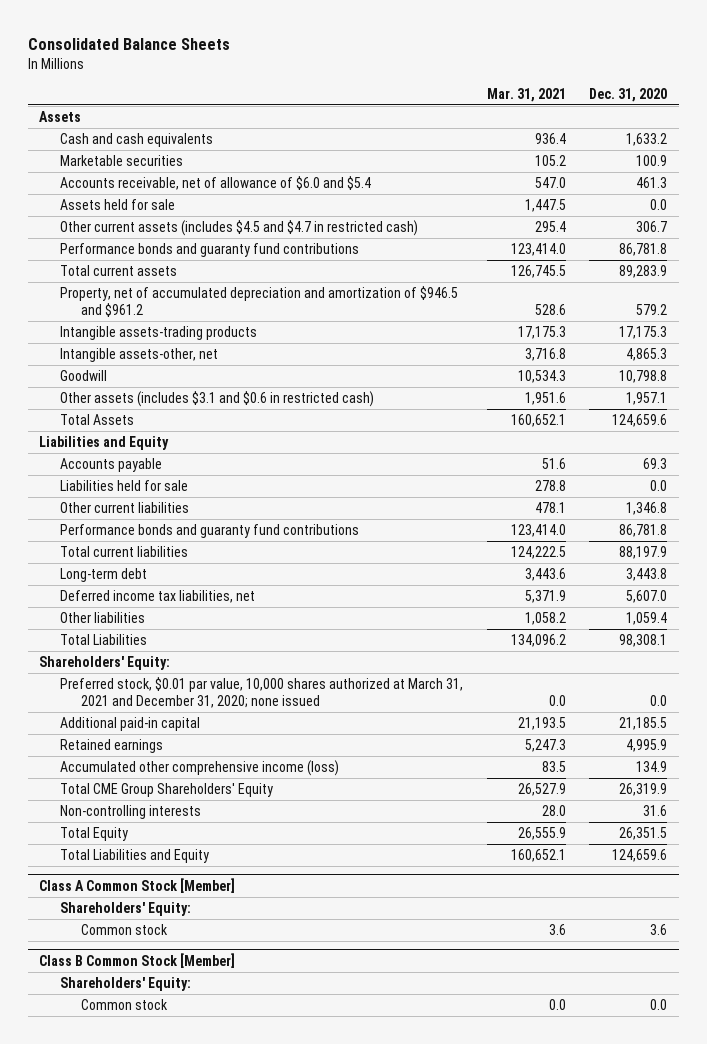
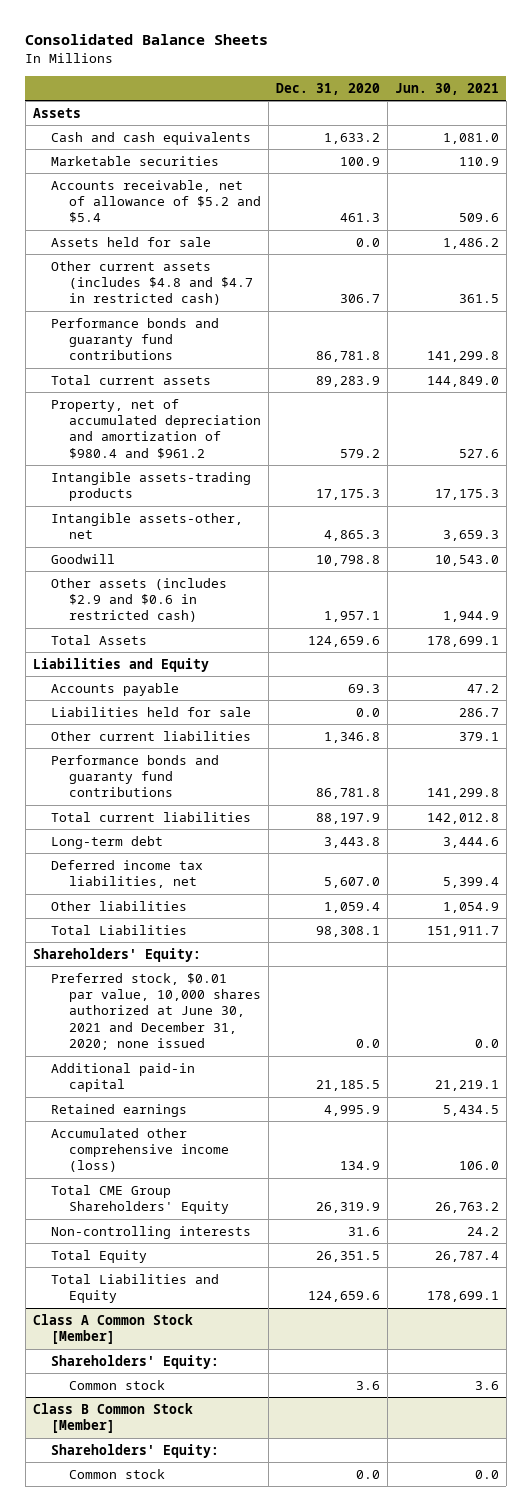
- | Mar. 31, 2021 | Dec. 31, 2020
+ | Dec. 31, 2020 | Jun. 30, 2021
- Accounts receivable, net of allowance of $6.0 and $5.4 | 547.0 | 461.3
+ Accounts receivable, net of allowance of $5.2 and $5.4 | 461.3 | 509.6
- Other current assets (includes $4.5 and $4.7 in restricted cash) | 295.4 | 306.7
+ Other current assets (includes $4.8 and $4.7 in restricted cash) | 306.7 | 361.5
- Property, net of accumulated depreciation and amortization of $946.5 and $961.2 | 528.6 | 579.2
+ Property, net of accumulated depreciation and amortization of $980.4 and $961.2 | 579.2 | 527.6
- Other assets (includes $3.1 and $0.6 in restricted cash) | 1,951.6 | 1,957.1
+ Other assets (includes $2.9 and $0.6 in restricted cash) | 1,957.1 | 1,944.9
- Preferred stock, $0.01 par value, 10,000 shares authorized at March 31, 2021 and December 31, 2020; none issued | 0.0 | 0.0
+ Preferred stock, $0.01 par value, 10,000 shares authorized at June 30, 2021 and December 31, 2020; none issued | 0.0 | 0.0

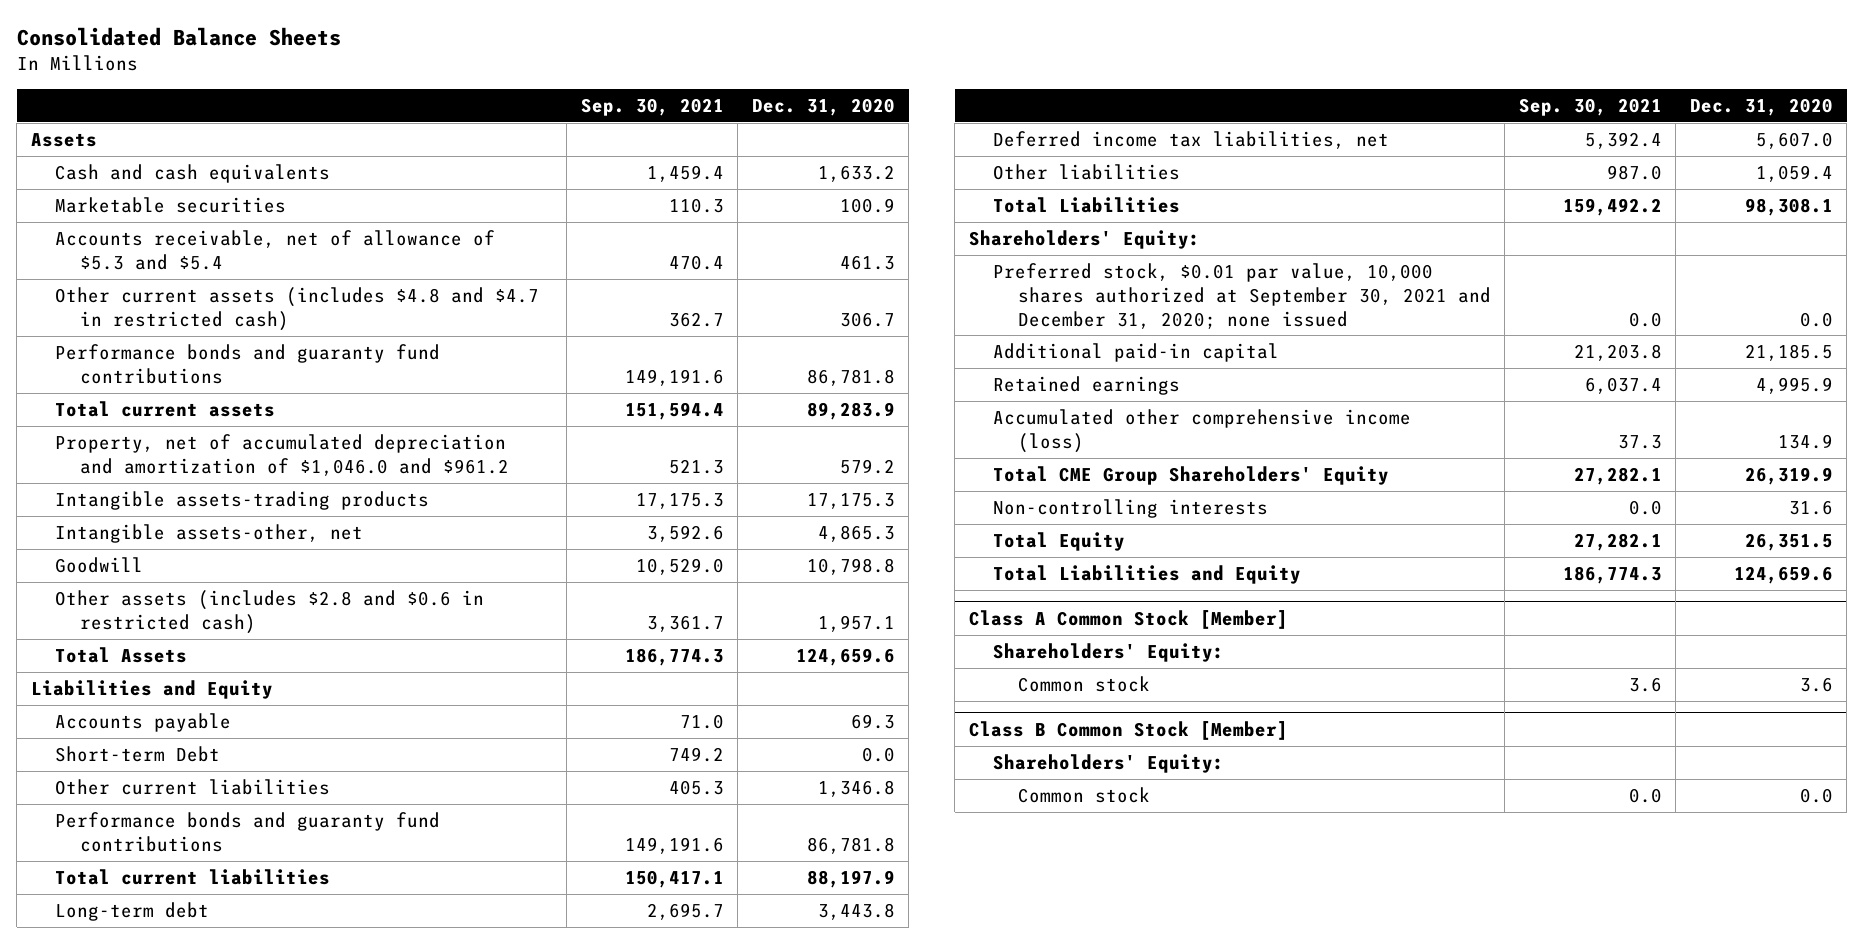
- | Dec. 31, 2020 | Jun. 30, 2021
+ | Sep. 30, 2021 | Dec. 31, 2020
- Accounts receivable, net of allowance of $5.2 and $5.4 | 461.3 | 509.6
- Assets held for sale | 0.0 | 1,486.2
+ Accounts receivable, net of allowance of $5.3 and $5.4 | 470.4 | 461.3
- Property, net of accumulated depreciation and amortization of $980.4 and $961.2 | 579.2 | 527.6
+ Property, net of accumulated depreciation and amortization of $1,046.0 and $961.2 | 521.3 | 579.2
- Other assets (includes $2.9 and $0.6 in restricted cash) | 1,957.1 | 1,944.9
+ Other assets (includes $2.8 and $0.6 in restricted cash) | 3,361.7 | 1,957.1
- Liabilities held for sale | 0.0 | 286.7
+ Short-term Debt | 749.2 | 0.0
- Preferred stock, $0.01 par value, 10,000 shares authorized at June 30, 2021 and December 31, 2020; none issued | 0.0 | 0.0
+ Preferred stock, $0.01 par value, 10,000 shares authorized at September 30, 2021 and December 31, 2020; none issued | 0.0 | 0.0

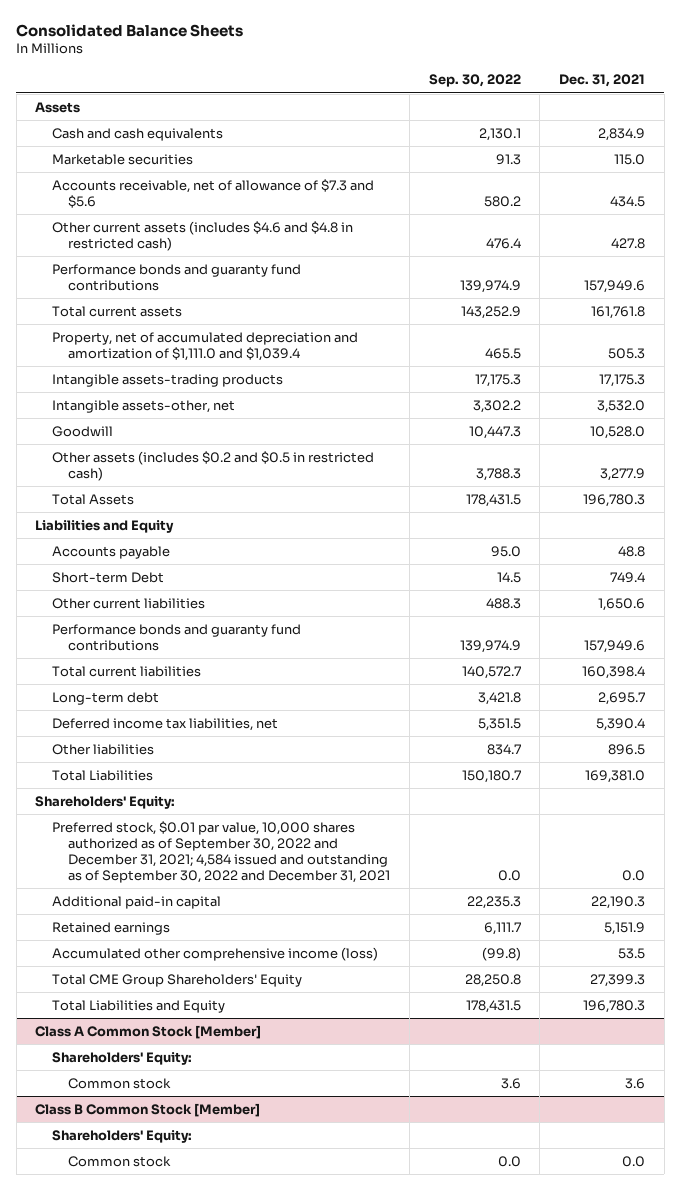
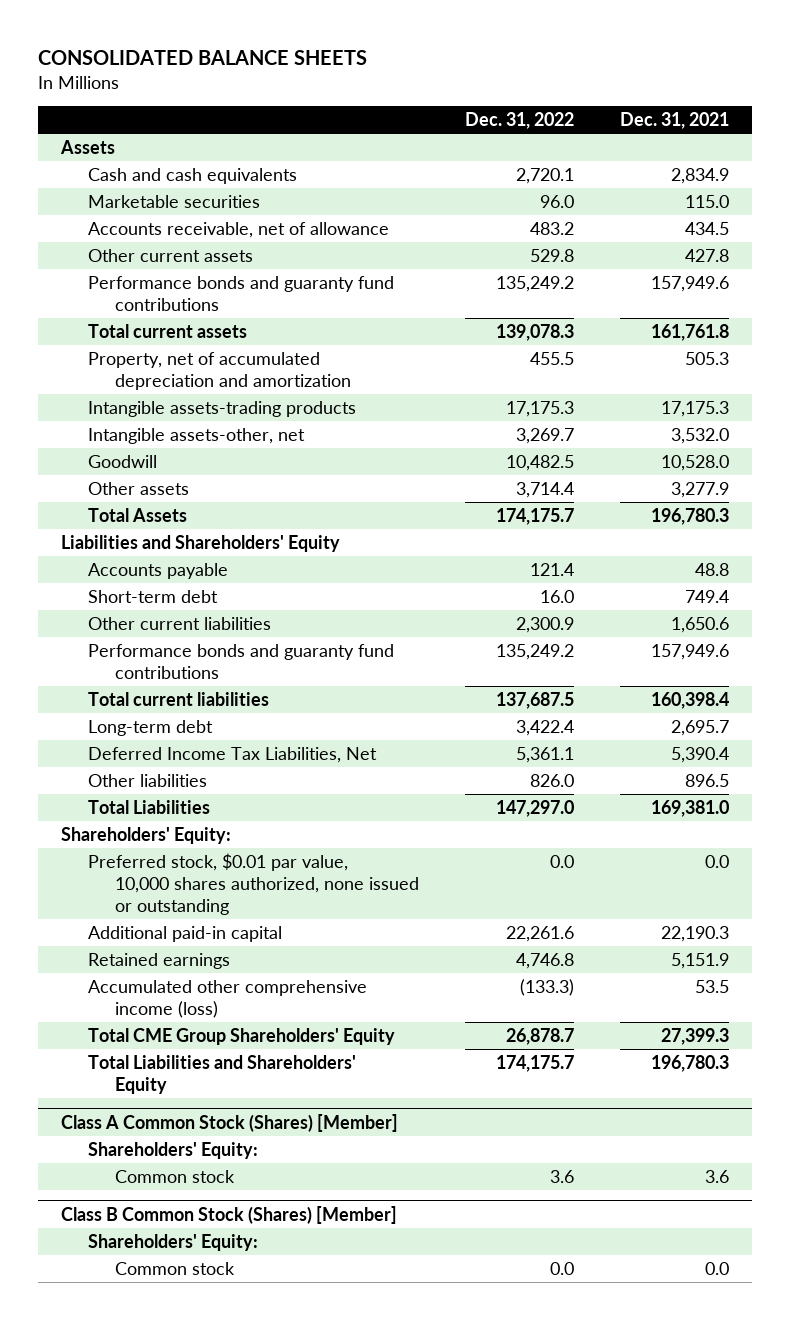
- Consolidated Balance Sheets
+ CONSOLIDATED BALANCE SHEETS
- | Sep. 30, 2022 | Dec. 31, 2021
+ | Dec. 31, 2022 | Dec. 31, 2021
- Accounts receivable, net of allowance of $7.3 and $5.6 | 580.2 | 434.5
- Other current assets (includes $4.6 and $4.8 in restricted cash) | 476.4 | 427.8
+ Accounts receivable, net of allowance | 483.2 | 434.5
+ Other current assets | 529.8 | 427.8
- Property, net of accumulated depreciation and amortization of $1,111.0 and $1,039.4 | 465.5 | 505.3
+ Property, net of accumulated depreciation and amortization | 455.5 | 505.3
- Other assets (includes $0.2 and $0.5 in restricted cash) | 3,788.3 | 3,277.9
+ Other assets | 3,714.4 | 3,277.9
- Liabilities and Equity
+ Liabilities and Shareholders' Equity
- Short-term Debt | 14.5 | 749.4
+ Short-term debt | 16.0 | 749.4
- Deferred income tax liabilities, net | 5,351.5 | 5,390.4
+ Deferred Income Tax Liabilities, Net | 5,361.1 | 5,390.4
- Preferred stock, $0.01 par value, 10,000 shares authorized as of September 30, 2022 and December 31, 2021; 4,584 issued and outstanding as of September 30, 2022 and December 31, 2021 | 0.0 | 0.0
+ Preferred stock, $0.01 par value, 10,000 shares authorized, none issued or outstanding | 0.0 | 0.0
- Total Liabilities and Equity | 178,431.5 | 196,780.3
- Class A Common Stock [Member]
+ Total Liabilities and Shareholders' Equity | 174,175.7 | 196,780.3
+ Class A Common Stock (Shares) [Member]
- Class B Common Stock [Member]
+ Class B Common Stock (Shares) [Member]

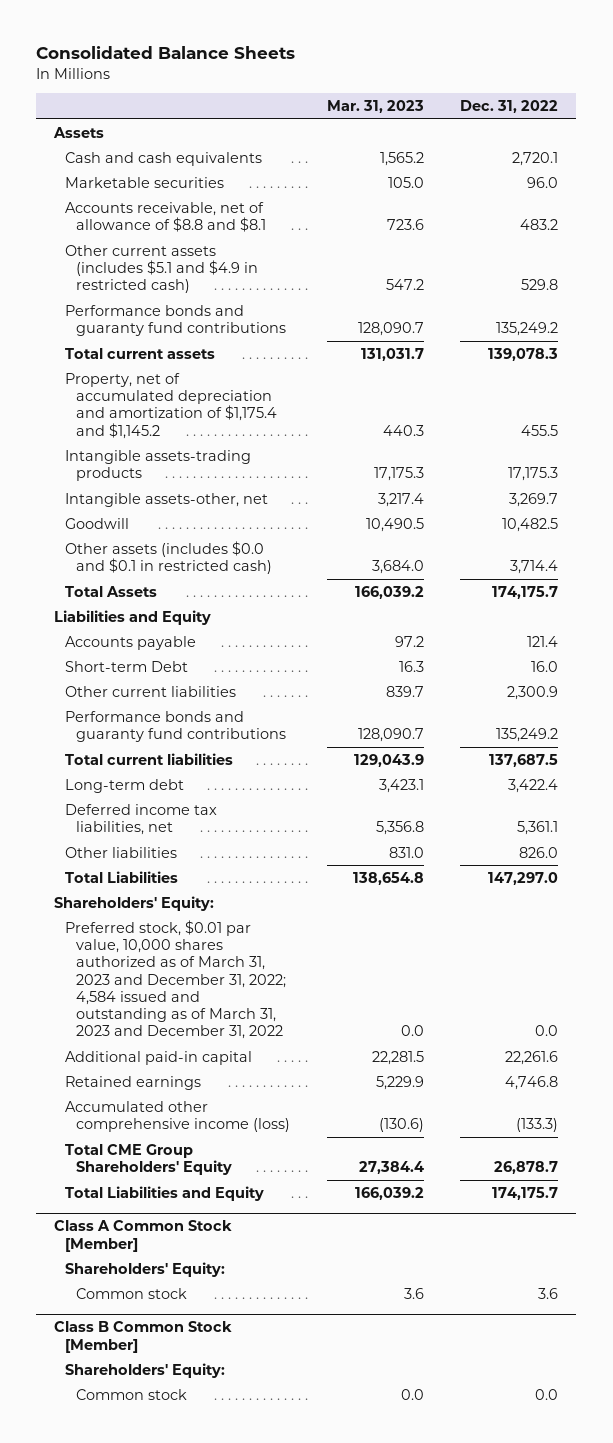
- CONSOLIDATED BALANCE SHEETS
+ Consolidated Balance Sheets
- | Dec. 31, 2022 | Dec. 31, 2021
+ | Mar. 31, 2023 | Dec. 31, 2022
- Accounts receivable, net of allowance | 483.2 | 434.5
- Other current assets | 529.8 | 427.8
+ Accounts receivable, net of allowance of $8.8 and $8.1 | 723.6 | 483.2
+ Other current assets (includes $5.1 and $4.9 in restricted cash) | 547.2 | 529.8
- Property, net of accumulated depreciation and amortization | 455.5 | 505.3
+ Property, net of accumulated depreciation and amortization of $1,175.4 and $1,145.2 | 440.3 | 455.5
- Other assets | 3,714.4 | 3,277.9
+ Other assets (includes $0.0 and $0.1 in restricted cash) | 3,684.0 | 3,714.4
- Liabilities and Shareholders' Equity
+ Liabilities and Equity
- Short-term debt | 16.0 | 749.4
+ Short-term Debt | 16.3 | 16.0
- Deferred Income Tax Liabilities, Net | 5,361.1 | 5,390.4
+ Deferred income tax liabilities, net | 5,356.8 | 5,361.1
- Preferred stock, $0.01 par value, 10,000 shares authorized, none issued or outstanding | 0.0 | 0.0
+ Preferred stock, $0.01 par value, 10,000 shares authorized as of March 31, 2023 and December 31, 2022; 4,584 issued and outstanding as of March 31, 2023 and December 31, 2022 | 0.0 | 0.0
- Total Liabilities and Shareholders' Equity | 174,175.7 | 196,780.3
- Class A Common Stock (Shares) [Member]
+ Total Liabilities and Equity | 166,039.2 | 174,175.7
+ Class A Common Stock [Member]
- Class B Common Stock (Shares) [Member]
+ Class B Common Stock [Member]

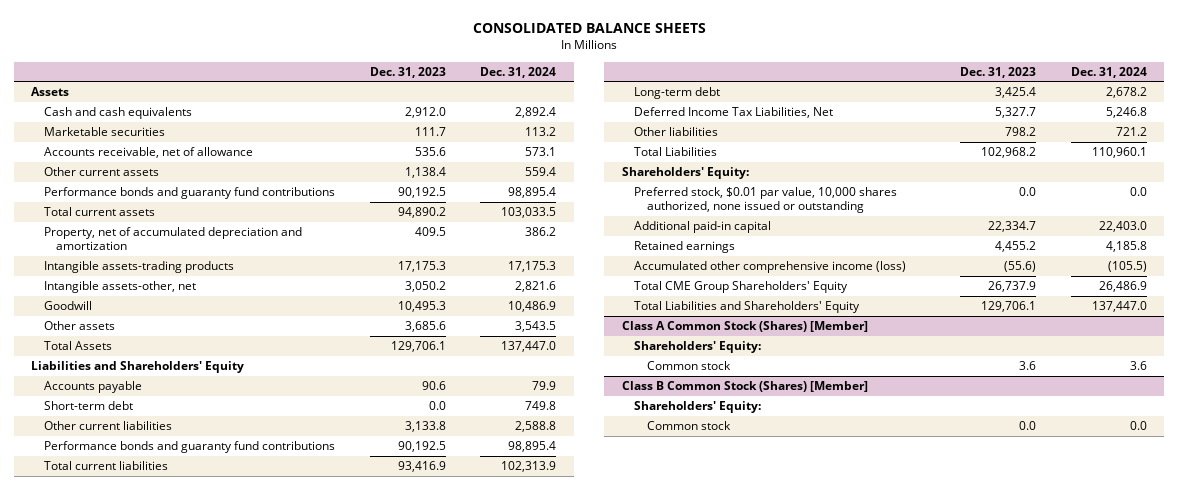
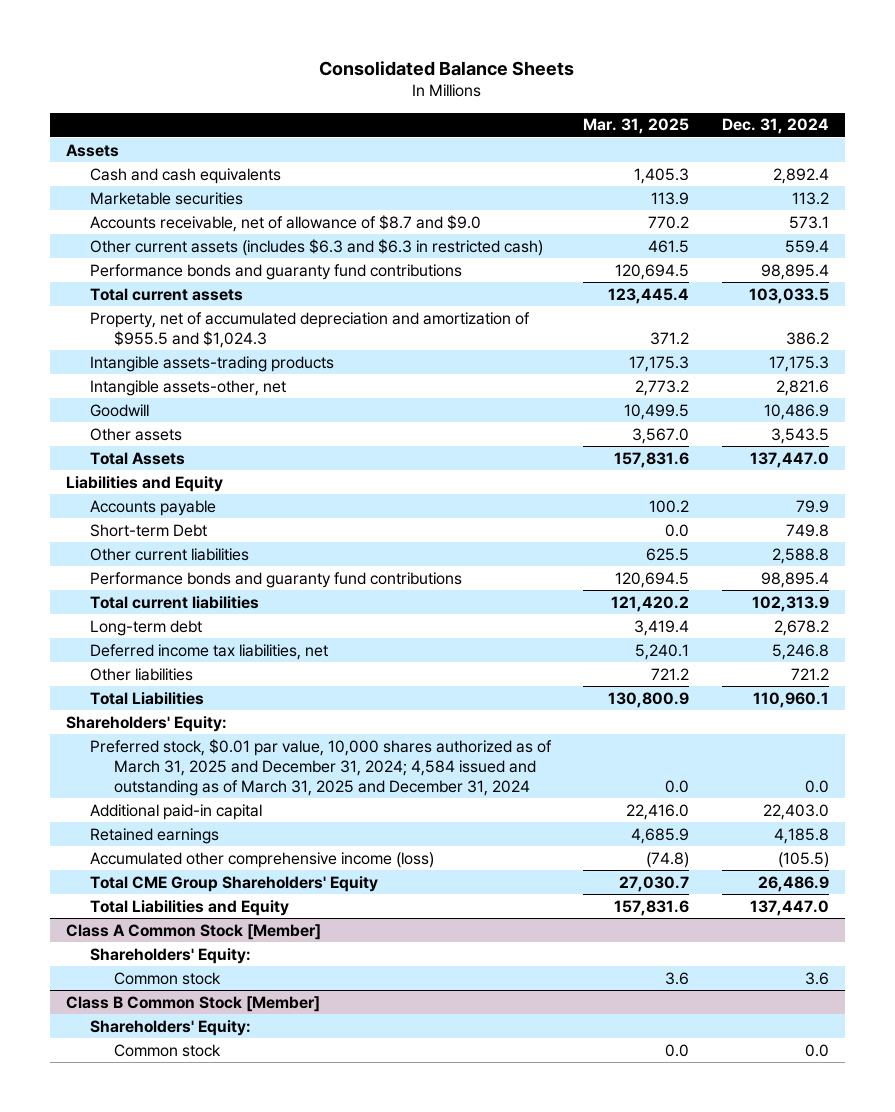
- CONSOLIDATED BALANCE SHEETS
+ Consolidated Balance Sheets
- | Dec. 31, 2023 | Dec. 31, 2024
+ | Mar. 31, 2025 | Dec. 31, 2024
- Accounts receivable, net of allowance | 535.6 | 573.1
- Other current assets | 1,138.4 | 559.4
+ Accounts receivable, net of allowance of $8.7 and $9.0 | 770.2 | 573.1
+ Other current assets (includes $6.3 and $6.3 in restricted cash) | 461.5 | 559.4
- Property, net of accumulated depreciation and amortization | 409.5 | 386.2
+ Property, net of accumulated depreciation and amortization of $955.5 and $1,024.3 | 371.2 | 386.2
- Liabilities and Shareholders' Equity
+ Liabilities and Equity
- Short-term debt | 0.0 | 749.8
+ Short-term Debt | 0.0 | 749.8
- Deferred Income Tax Liabilities, Net | 5,327.7 | 5,246.8
+ Deferred income tax liabilities, net | 5,240.1 | 5,246.8
- Preferred stock, $0.01 par value, 10,000 shares authorized, none issued or outstanding | 0.0 | 0.0
+ Preferred stock, $0.01 par value, 10,000 shares authorized as of March 31, 2025 and December 31, 2024; 4,584 issued and outstanding as of March 31, 2025 and December 31, 2024 | 0.0 | 0.0
- Total Liabilities and Shareholders' Equity | 129,706.1 | 137,447.0
- Class A Common Stock (Shares) [Member]
+ Total Liabilities and Equity | 157,831.6 | 137,447.0
+ Class A Common Stock [Member]
- Class B Common Stock (Shares) [Member]
+ Class B Common Stock [Member]

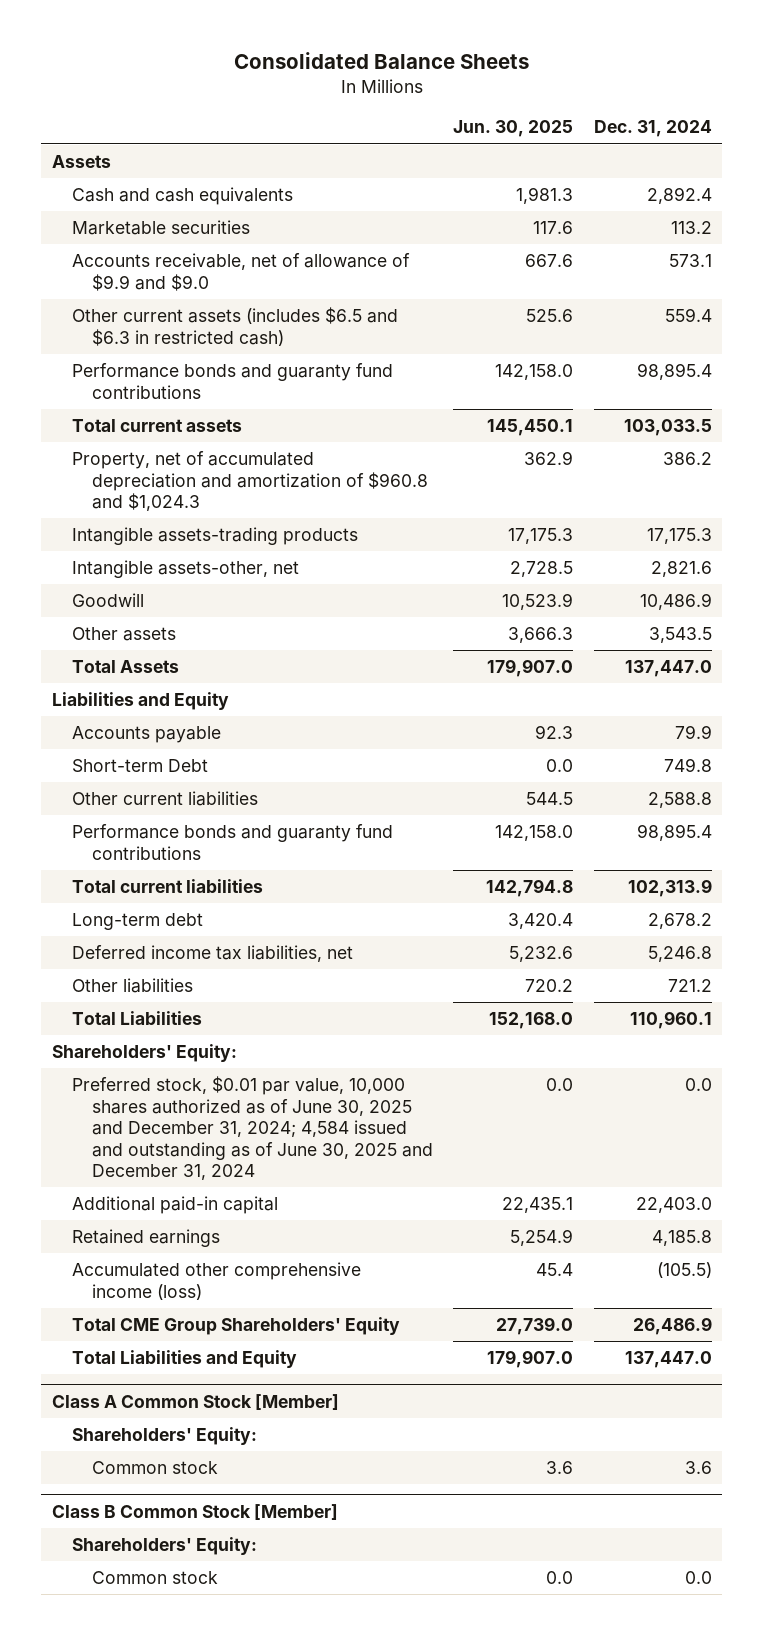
- | Mar. 31, 2025 | Dec. 31, 2024
+ | Jun. 30, 2025 | Dec. 31, 2024
- Accounts receivable, net of allowance of $8.7 and $9.0 | 770.2 | 573.1
- Other current assets (includes $6.3 and $6.3 in restricted cash) | 461.5 | 559.4
+ Accounts receivable, net of allowance of $9.9 and $9.0 | 667.6 | 573.1
+ Other current assets (includes $6.5 and $6.3 in restricted cash) | 525.6 | 559.4
- Property, net of accumulated depreciation and amortization of $955.5 and $1,024.3 | 371.2 | 386.2
+ Property, net of accumulated depreciation and amortization of $960.8 and $1,024.3 | 362.9 | 386.2
- Preferred stock, $0.01 par value, 10,000 shares authorized as of March 31, 2025 and December 31, 2024; 4,584 issued and outstanding as of March 31, 2025 and December 31, 2024 | 0.0 | 0.0
+ Preferred stock, $0.01 par value, 10,000 shares authorized as of June 30, 2025 and December 31, 2024; 4,584 issued and outstanding as of June 30, 2025 and December 31, 2024 | 0.0 | 0.0

